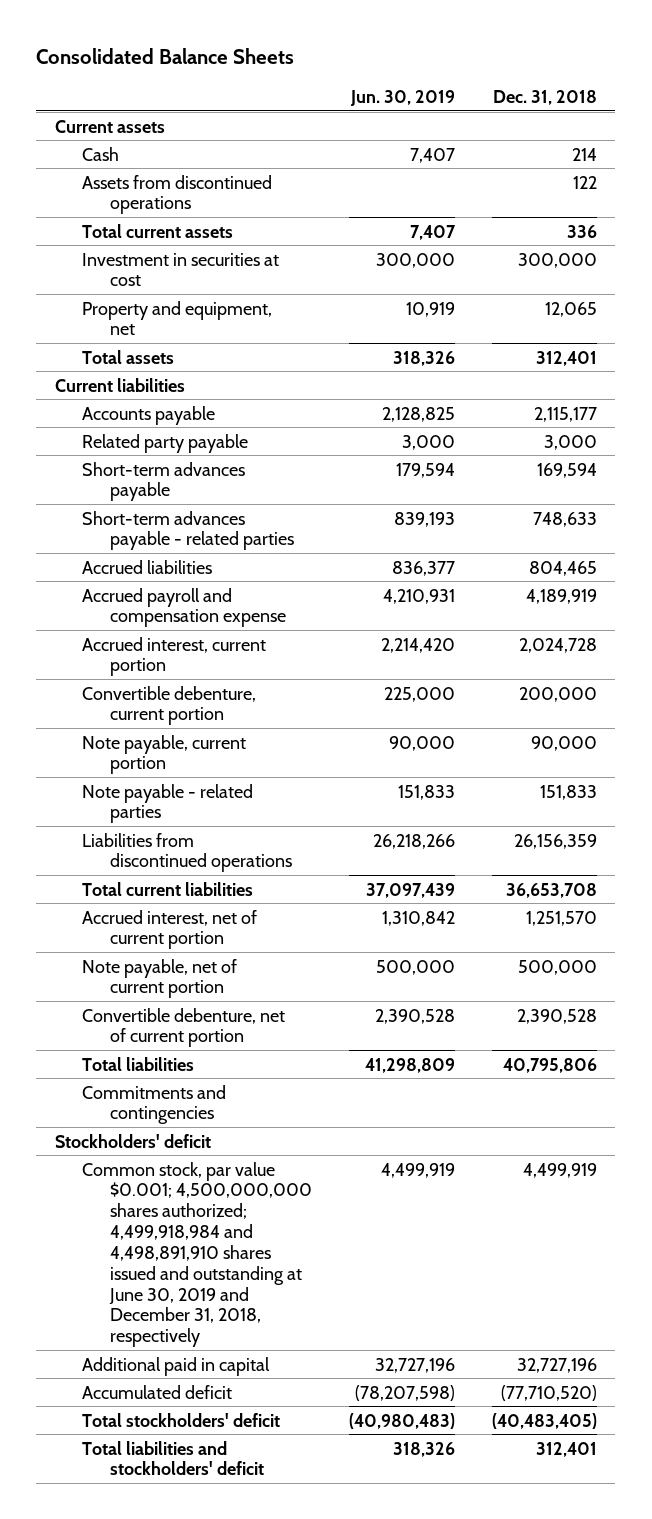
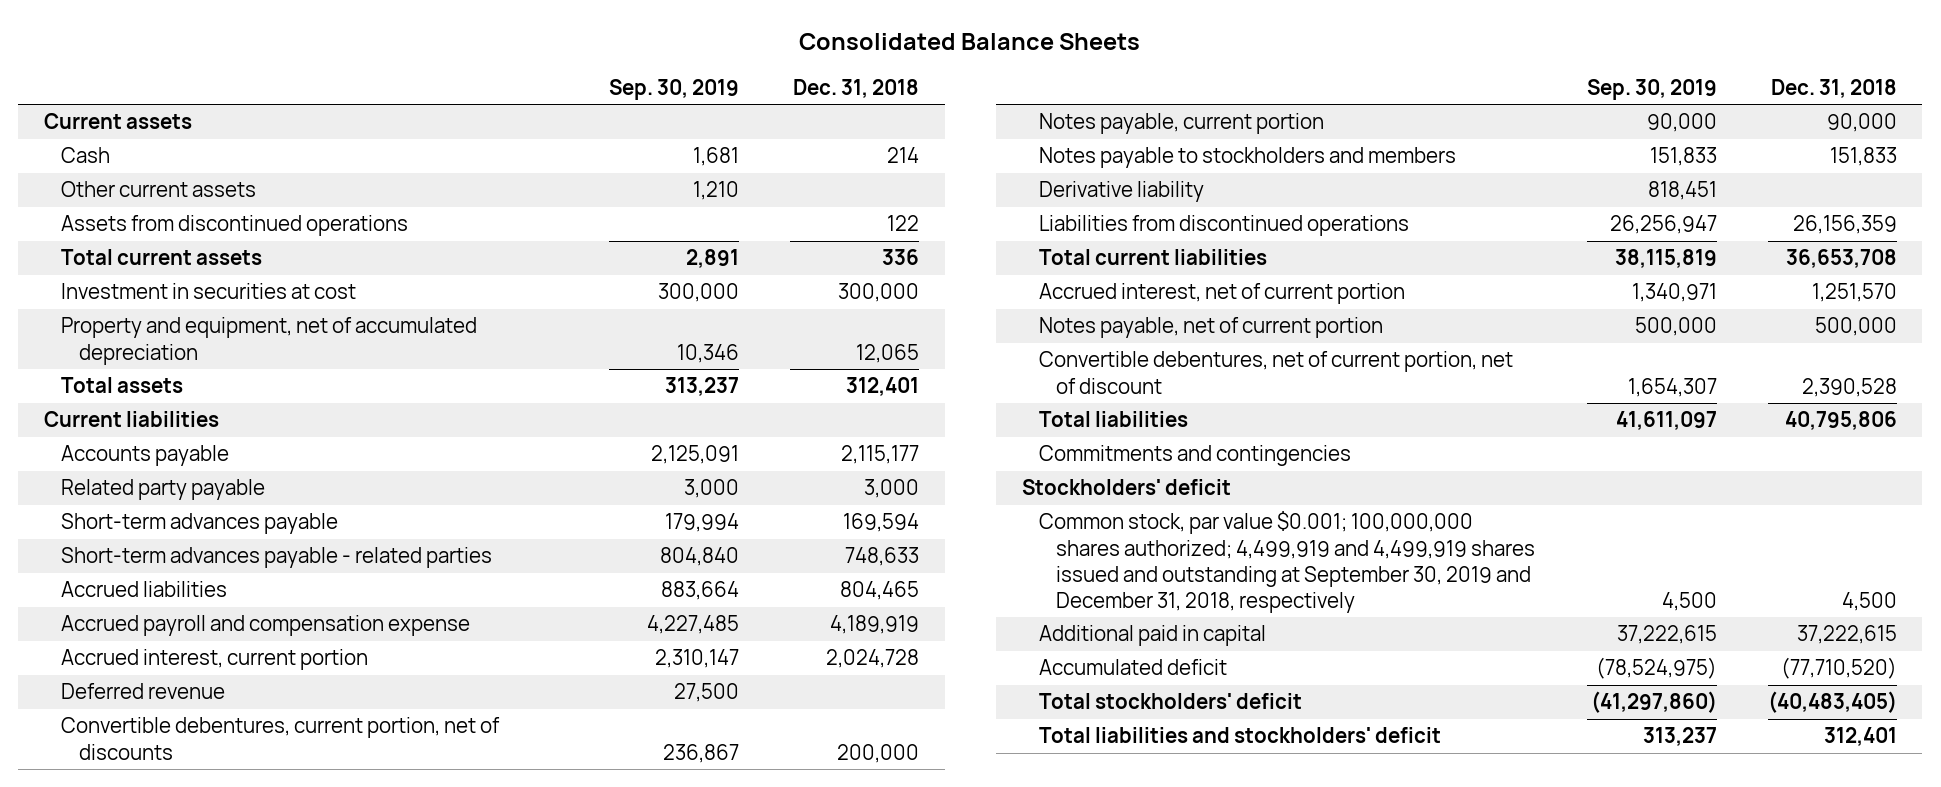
- | Jun. 30, 2019 | Dec. 31, 2018
+ | Sep. 30, 2019 | Dec. 31, 2018
+ Other current assets | 1,210 |
- Property and equipment, net | 10,919 | 12,065
+ Property and equipment, net of accumulated depreciation | 10,346 | 12,065
- Convertible debenture, current portion | 225,000 | 200,000
- Note payable, current portion | 90,000 | 90,000
- Note payable - related parties | 151,833 | 151,833
+ Deferred revenue | 27,500 |
+ Convertible debentures, current portion, net of discounts | 236,867 | 200,000
+ Notes payable, current portion | 90,000 | 90,000
+ Notes payable to stockholders and members | 151,833 | 151,833
+ Derivative liability | 818,451 |
- Note payable, net of current portion | 500,000 | 500,000
- Convertible debenture, net of current portion | 2,390,528 | 2,390,528
+ Notes payable, net of current portion | 500,000 | 500,000
+ Convertible debentures, net of current portion, net of discount | 1,654,307 | 2,390,528
- Common stock, par value $0.001; 4,500,000,000 shares authorized; 4,499,918,984 and 4,498,891,910 shares issued and outstanding at June 30, 2019 and December 31, 2018, respectively | 4,499,919 | 4,499,919
- Additional paid in capital | 32,727,196 | 32,727,196
+ Common stock, par value $0.001; 100,000,000 shares authorized; 4,499,919 and 4,499,919 shares issued and outstanding at September 30, 2019 and December 31, 2018, respectively | 4,500 | 4,500
+ Additional paid in capital | 37,222,615 | 37,222,615

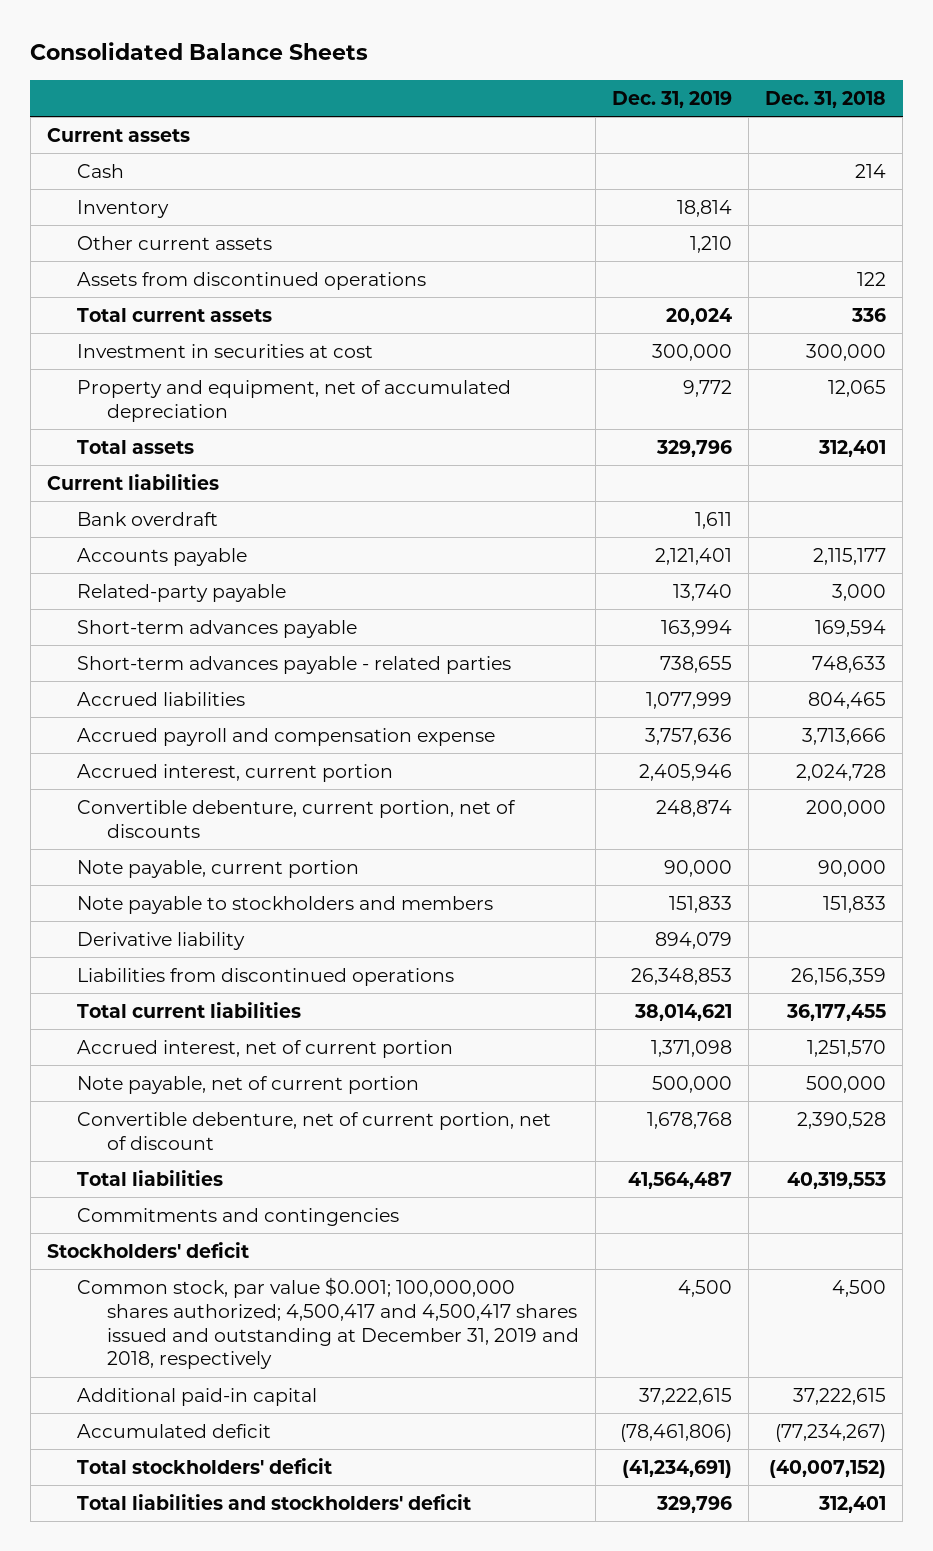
- | Sep. 30, 2019 | Dec. 31, 2018
+ | Dec. 31, 2019 | Dec. 31, 2018
+ Inventory | 18,814 |
+ Bank overdraft | 1,611 |
- Related party payable | 3,000 | 3,000
+ Related-party payable | 13,740 | 3,000
- Accrued payroll and compensation expense | 4,227,485 | 4,189,919
+ Accrued payroll and compensation expense | 3,757,636 | 3,713,666
- Deferred revenue | 27,500 |
- Convertible debentures, current portion, net of discounts | 236,867 | 200,000
- Notes payable, current portion | 90,000 | 90,000
- Notes payable to stockholders and members | 151,833 | 151,833
+ Convertible debenture, current portion, net of discounts | 248,874 | 200,000
+ Note payable, current portion | 90,000 | 90,000
+ Note payable to stockholders and members | 151,833 | 151,833
- Total current liabilities | 38,115,819 | 36,653,708
+ Total current liabilities | 38,014,621 | 36,177,455
- Notes payable, net of current portion | 500,000 | 500,000
- Convertible debentures, net of current portion, net of discount | 1,654,307 | 2,390,528
- Total liabilities | 41,611,097 | 40,795,806
+ Note payable, net of current portion | 500,000 | 500,000
+ Convertible debenture, net of current portion, net of discount | 1,678,768 | 2,390,528
+ Total liabilities | 41,564,487 | 40,319,553
- Common stock, par value $0.001; 100,000,000 shares authorized; 4,499,919 and 4,499,919 shares issued and outstanding at September 30, 2019 and December 31, 2018, respectively | 4,500 | 4,500
- Additional paid in capital | 37,222,615 | 37,222,615
- Accumulated deficit | (78,524,975) | (77,710,520)
- Total stockholders' deficit | (41,297,860) | (40,483,405)
+ Common stock, par value $0.001; 100,000,000 shares authorized; 4,500,417 and 4,500,417 shares issued and outstanding at December 31, 2019 and 2018, respectively | 4,500 | 4,500
+ Additional paid-in capital | 37,222,615 | 37,222,615
+ Accumulated deficit | (78,461,806) | (77,234,267)
+ Total stockholders' deficit | (41,234,691) | (40,007,152)

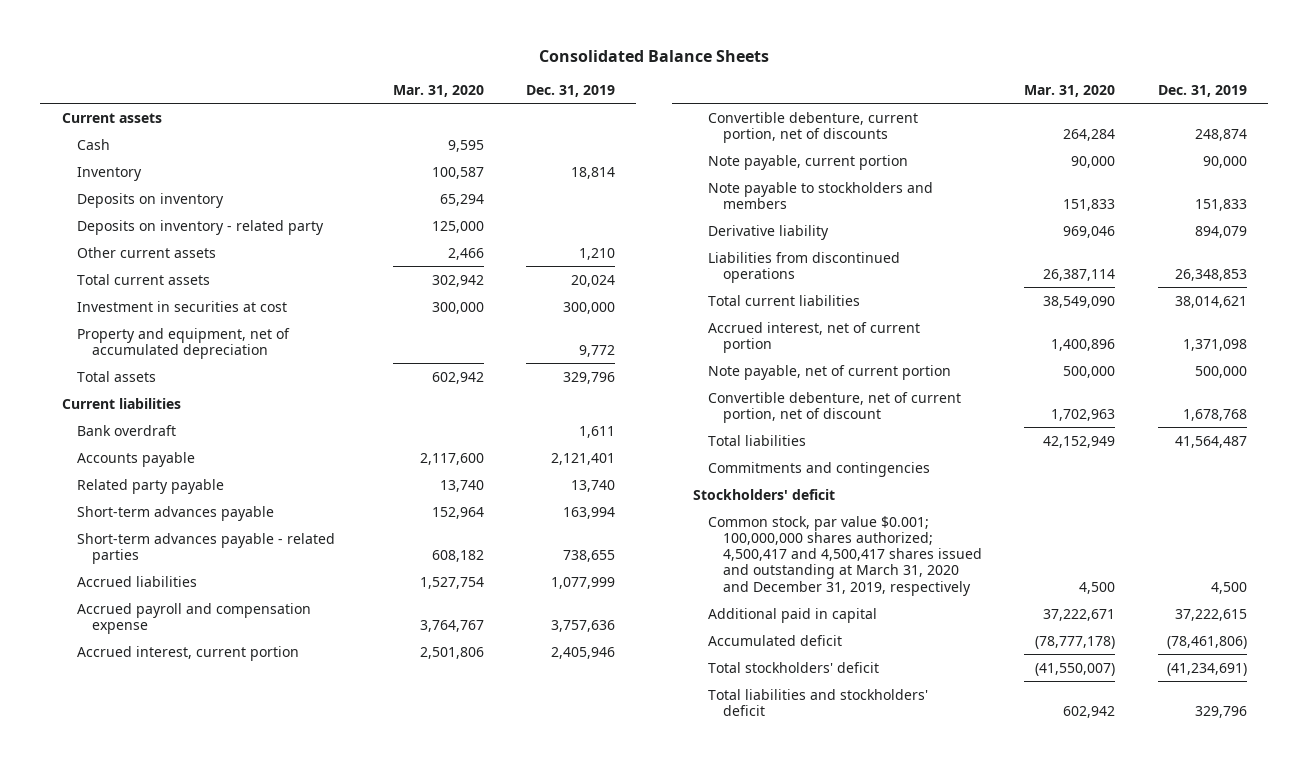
- | Dec. 31, 2019 | Dec. 31, 2018
+ | Mar. 31, 2020 | Dec. 31, 2019
+ Deposits on inventory | 65,294 |
+ Deposits on inventory - related party | 125,000 |
- Assets from discontinued operations | | 122
- Related-party payable | 13,740 | 3,000
+ Related party payable | 13,740 | 13,740
- Common stock, par value $0.001; 100,000,000 shares authorized; 4,500,417 and 4,500,417 shares issued and outstanding at December 31, 2019 and 2018, respectively | 4,500 | 4,500
- Additional paid-in capital | 37,222,615 | 37,222,615
+ Common stock, par value $0.001; 100,000,000 shares authorized; 4,500,417 and 4,500,417 shares issued and outstanding at March 31, 2020 and December 31, 2019, respectively | 4,500 | 4,500
+ Additional paid in capital | 37,222,671 | 37,222,615

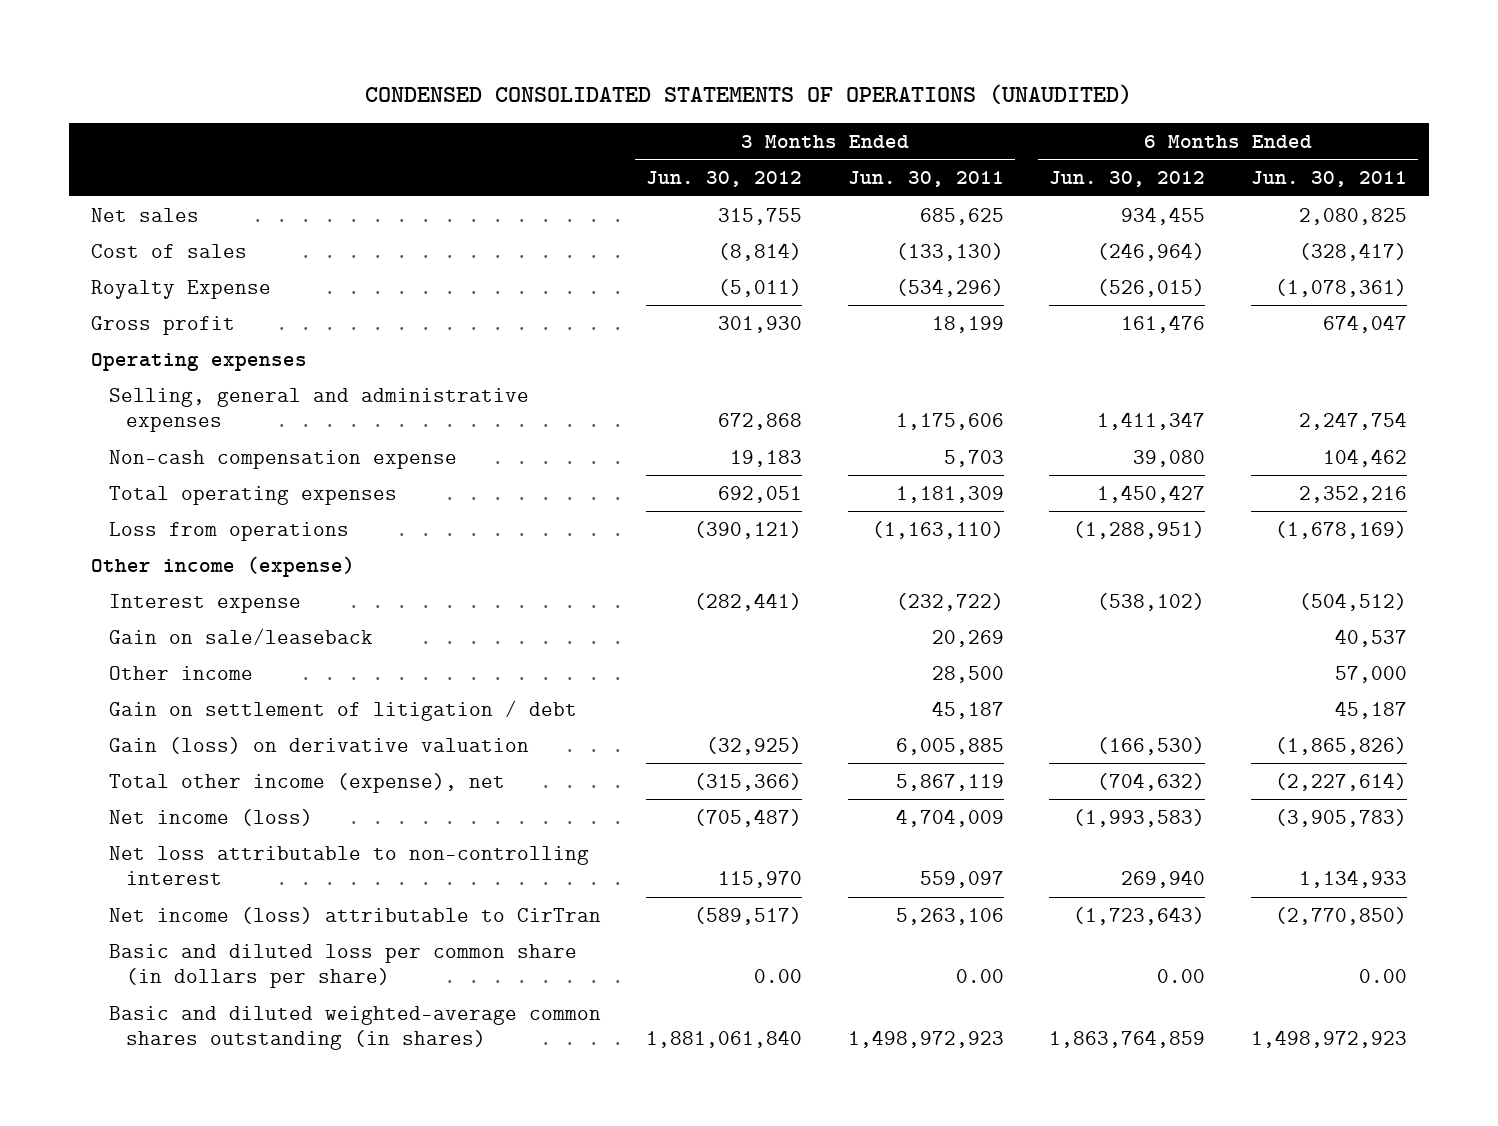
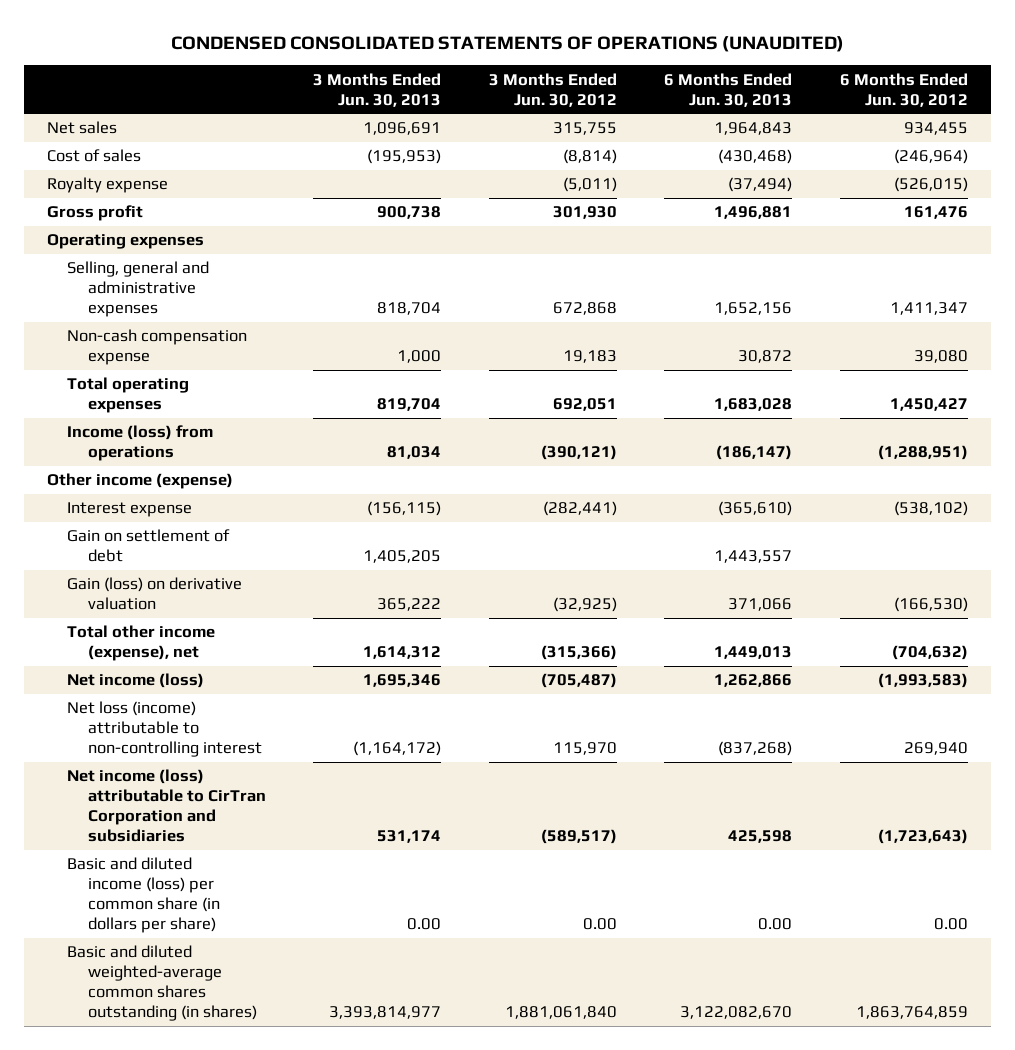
- | 3 Months Ended Jun. 30, 2012 | 3 Months Ended Jun. 30, 2011 | 6 Months Ended Jun. 30, 2012 | 6 Months Ended Jun. 30, 2011
+ | 3 Months Ended Jun. 30, 2013 | 3 Months Ended Jun. 30, 2012 | 6 Months Ended Jun. 30, 2013 | 6 Months Ended Jun. 30, 2012
- Royalty Expense | (5,011) | (534,296) | (526,015) | (1,078,361)
+ Royalty expense | | (5,011) | (37,494) | (526,015)
- Loss from operations | (390,121) | (1,163,110) | (1,288,951) | (1,678,169)
+ Income (loss) from operations | 81,034 | (390,121) | (186,147) | (1,288,951)
- Gain on sale/leaseback | | 20,269 | | 40,537
- Other income | | 28,500 | | 57,000
- Gain on settlement of litigation / debt | | 45,187 | | 45,187
+ Gain on settlement of debt | 1,405,205 | | 1,443,557 |
- Net loss attributable to non-controlling interest | 115,970 | 559,097 | 269,940 | 1,134,933
- Net income (loss) attributable to CirTran | (589,517) | 5,263,106 | (1,723,643) | (2,770,850)
- Basic and diluted loss per common share (in dollars per share) | 0.00 | 0.00 | 0.00 | 0.00
+ Net loss (income) attributable to non-controlling interest | (1,164,172) | 115,970 | (837,268) | 269,940
+ Net income (loss) attributable to CirTran Corporation and subsidiaries | 531,174 | (589,517) | 425,598 | (1,723,643)
+ Basic and diluted income (loss) per common share (in dollars per share) | 0.00 | 0.00 | 0.00 | 0.00

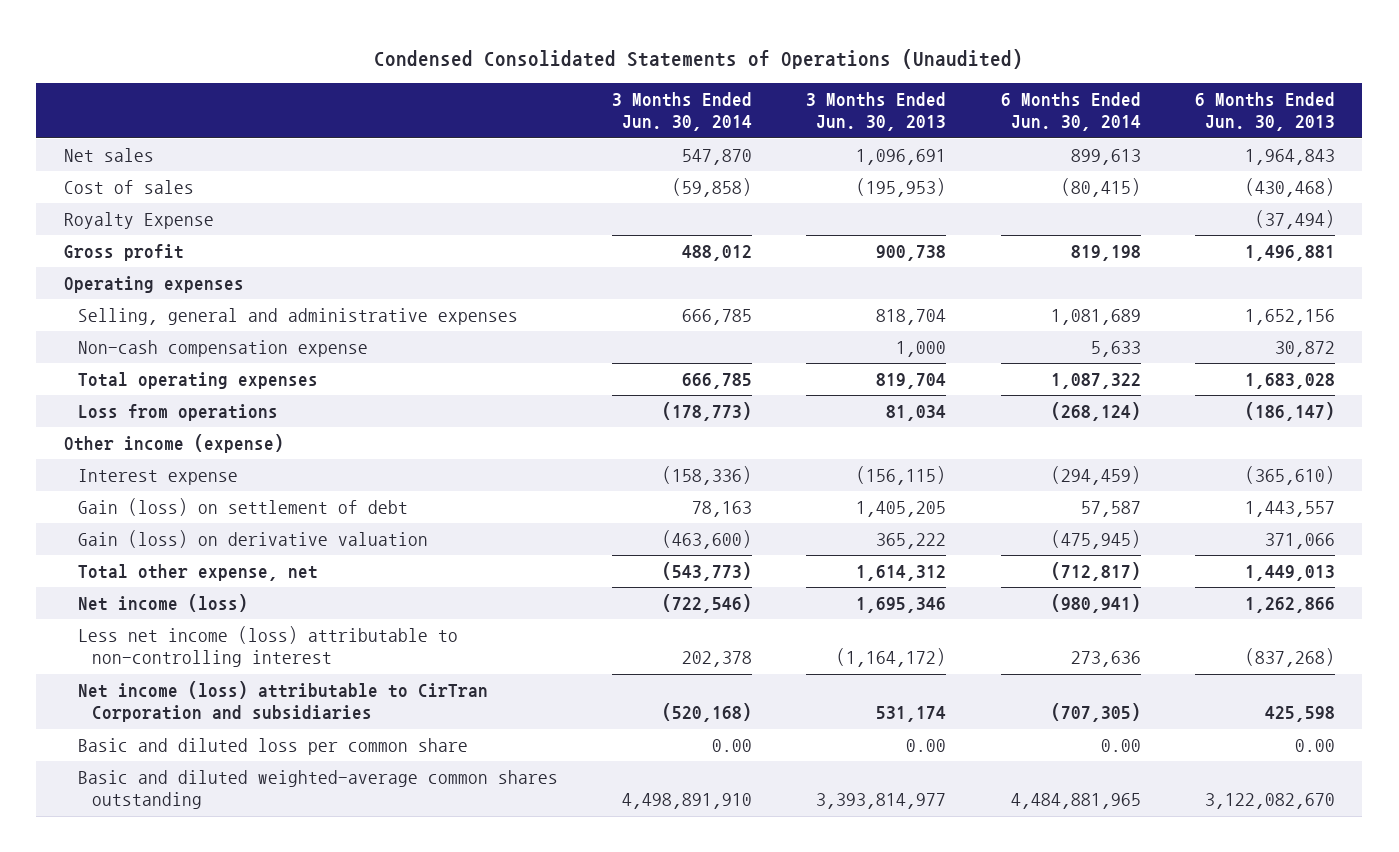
- CONDENSED CONSOLIDATED STATEMENTS OF OPERATIONS (UNAUDITED)
+ Condensed Consolidated Statements of Operations (Unaudited)
- | 3 Months Ended Jun. 30, 2013 | 3 Months Ended Jun. 30, 2012 | 6 Months Ended Jun. 30, 2013 | 6 Months Ended Jun. 30, 2012
+ | 3 Months Ended Jun. 30, 2014 | 3 Months Ended Jun. 30, 2013 | 6 Months Ended Jun. 30, 2014 | 6 Months Ended Jun. 30, 2013
- Royalty expense | | (5,011) | (37,494) | (526,015)
+ Royalty Expense | | | | (37,494)
- Income (loss) from operations | 81,034 | (390,121) | (186,147) | (1,288,951)
+ Loss from operations | (178,773) | 81,034 | (268,124) | (186,147)
- Gain on settlement of debt | 1,405,205 | | 1,443,557 |
+ Gain (loss) on settlement of debt | 78,163 | 1,405,205 | 57,587 | 1,443,557
- Total other income (expense), net | 1,614,312 | (315,366) | 1,449,013 | (704,632)
+ Total other expense, net | (543,773) | 1,614,312 | (712,817) | 1,449,013
- Net loss (income) attributable to non-controlling interest | (1,164,172) | 115,970 | (837,268) | 269,940
+ Less net income (loss) attributable to non-controlling interest | 202,378 | (1,164,172) | 273,636 | (837,268)
- Basic and diluted income (loss) per common share (in dollars per share) | 0.00 | 0.00 | 0.00 | 0.00
- Basic and diluted weighted-average common shares outstanding (in shares) | 3,393,814,977 | 1,881,061,840 | 3,122,082,670 | 1,863,764,859
+ Basic and diluted loss per common share | 0.00 | 0.00 | 0.00 | 0.00
+ Basic and diluted weighted-average common shares outstanding | 4,498,891,910 | 3,393,814,977 | 4,484,881,965 | 3,122,082,670

